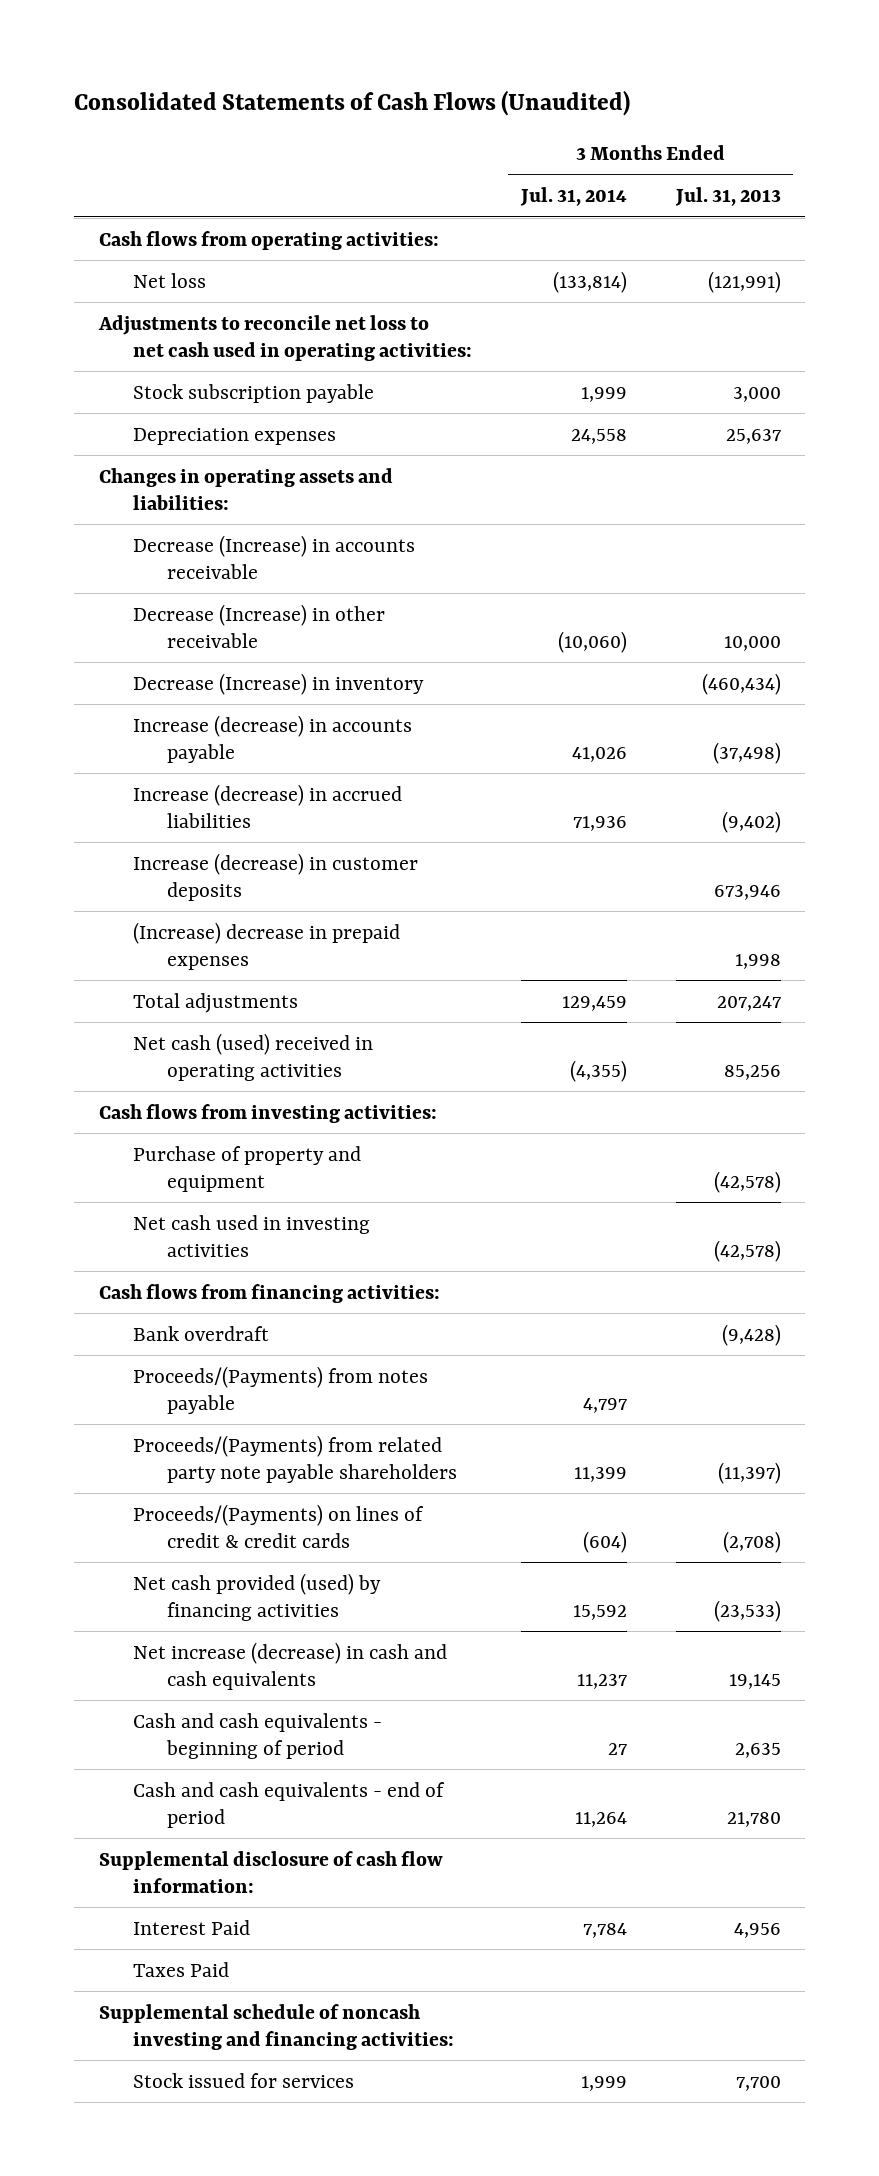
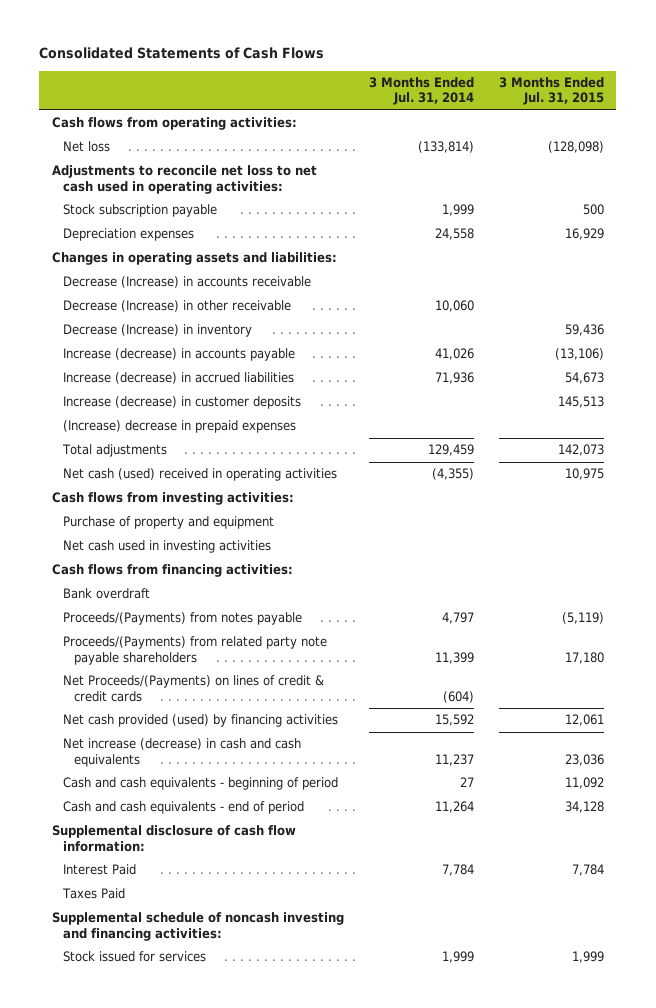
- Consolidated Statements of Cash Flows (Unaudited)
+ Consolidated Statements of Cash Flows
- | 3 Months Ended Jul. 31, 2014 | 3 Months Ended Jul. 31, 2013
+ | 3 Months Ended Jul. 31, 2014 | 3 Months Ended Jul. 31, 2015
- Decrease (Increase) in other receivable | (10,060) | 10,000
+ Decrease (Increase) in other receivable | 10,060 |
- Proceeds/(Payments) on lines of credit & credit cards | (604) | (2,708)
+ Net Proceeds/(Payments) on lines of credit & credit cards | (604) |

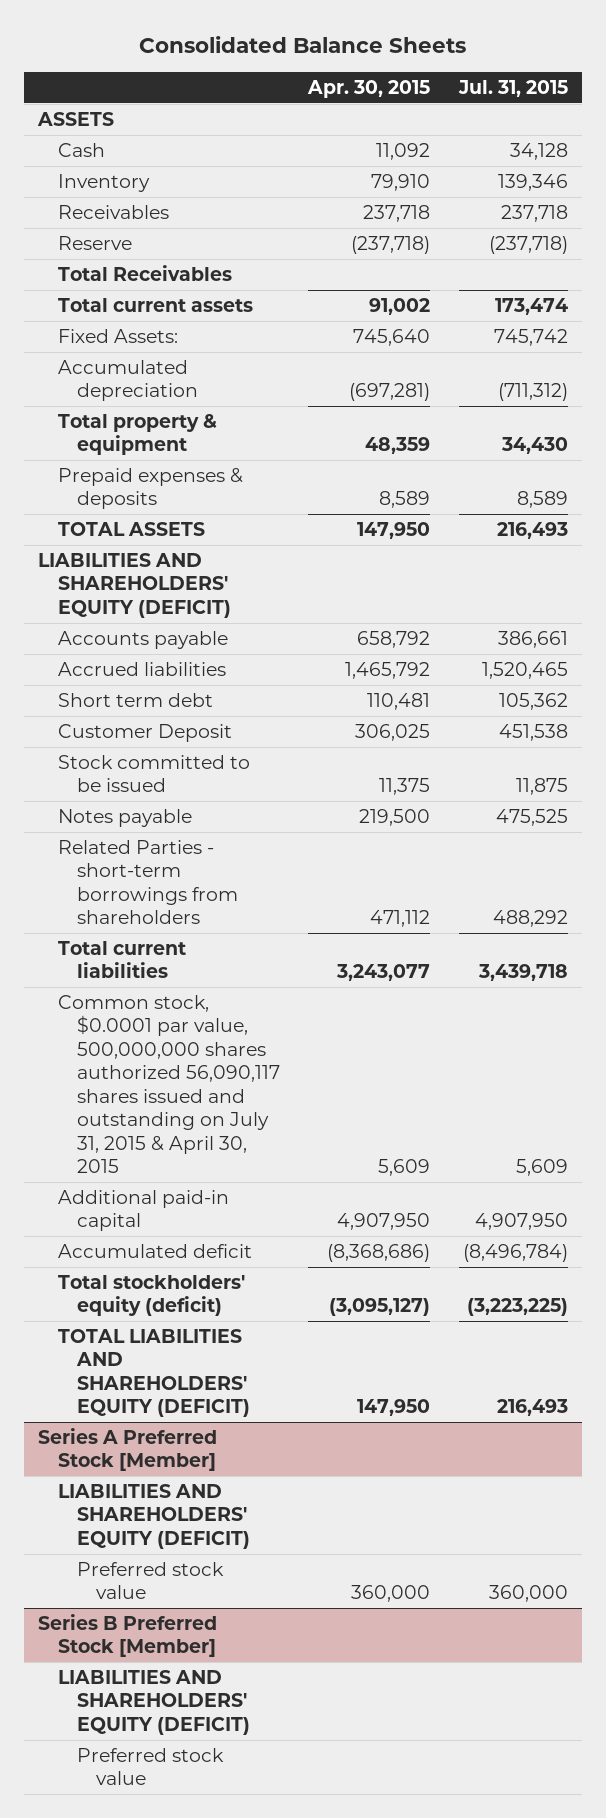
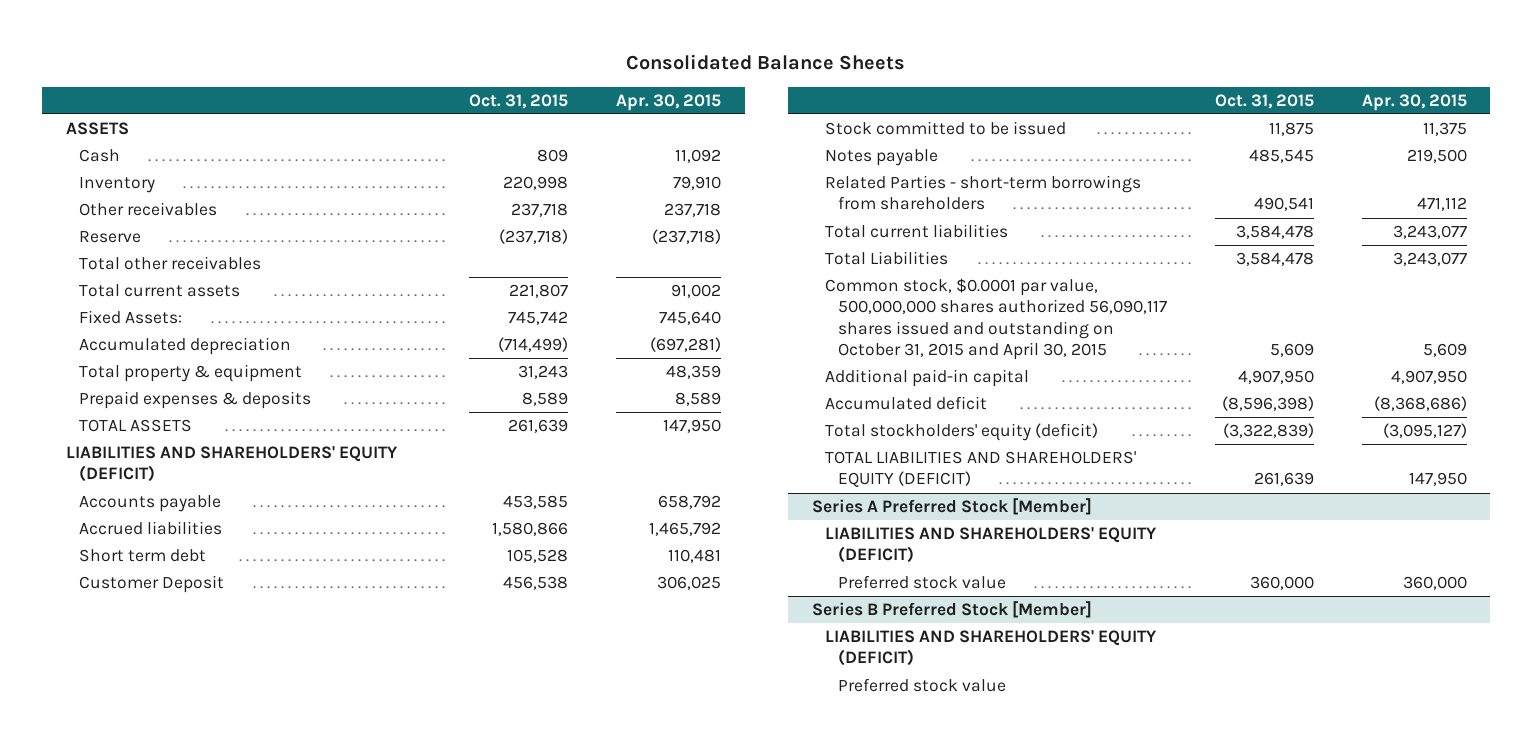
- | Apr. 30, 2015 | Jul. 31, 2015
+ | Oct. 31, 2015 | Apr. 30, 2015
- Receivables | 237,718 | 237,718
+ Other receivables | 237,718 | 237,718
- Total Receivables
+ Total other receivables
- Common stock, $0.0001 par value, 500,000,000 shares authorized 56,090,117 shares issued and outstanding on July 31, 2015 & April 30, 2015 | 5,609 | 5,609
+ Total Liabilities | 3,584,478 | 3,243,077
+ Common stock, $0.0001 par value, 500,000,000 shares authorized 56,090,117 shares issued and outstanding on October 31, 2015 and April 30, 2015 | 5,609 | 5,609

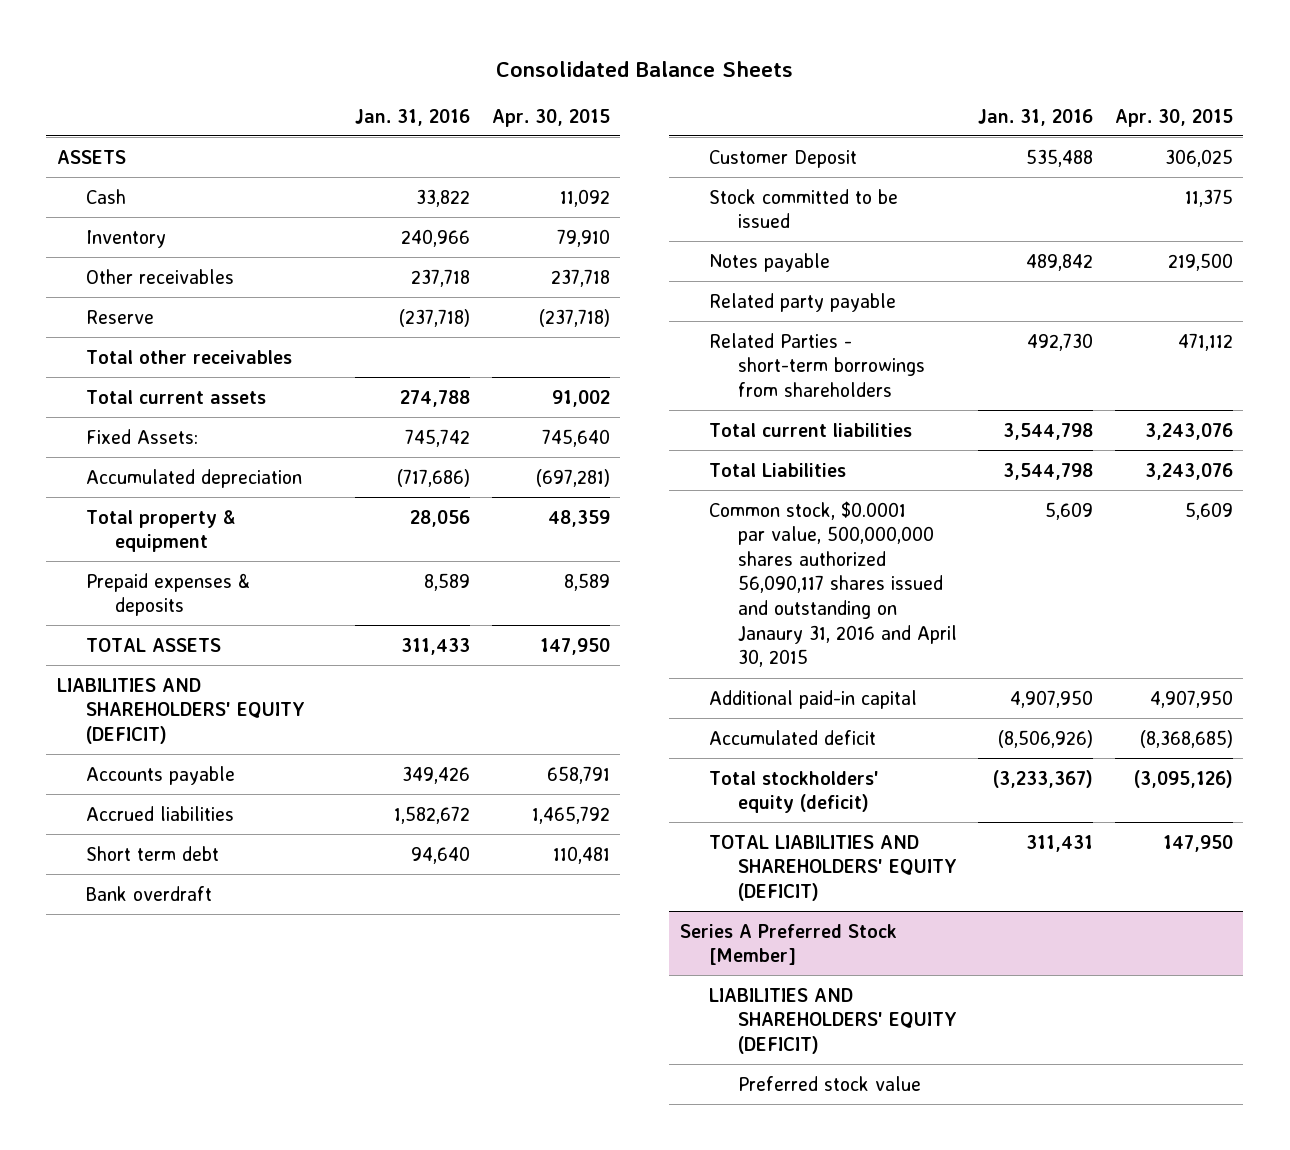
- | Oct. 31, 2015 | Apr. 30, 2015
+ | Jan. 31, 2016 | Apr. 30, 2015
- Accounts payable | 453,585 | 658,792
+ Accounts payable | 349,426 | 658,791
+ Bank overdraft
+ Related party payable
- Total current liabilities | 3,584,478 | 3,243,077
- Total Liabilities | 3,584,478 | 3,243,077
- Common stock, $0.0001 par value, 500,000,000 shares authorized 56,090,117 shares issued and outstanding on October 31, 2015 and April 30, 2015 | 5,609 | 5,609
+ Total current liabilities | 3,544,798 | 3,243,076
+ Total Liabilities | 3,544,798 | 3,243,076
+ Common stock, $0.0001 par value, 500,000,000 shares authorized 56,090,117 shares issued and outstanding on Janaury 31, 2016 and April 30, 2015 | 5,609 | 5,609
- Accumulated deficit | (8,596,398) | (8,368,686)
- Total stockholders' equity (deficit) | (3,322,839) | (3,095,127)
+ Accumulated deficit | (8,506,926) | (8,368,685)
+ Total stockholders' equity (deficit) | (3,233,367) | (3,095,126)
@ Series A Preferred Stock [Member]
- Preferred stock value | 360,000 | 360,000
- Series B Preferred Stock [Member]
- LIABILITIES AND SHAREHOLDERS' EQUITY (DEFICIT)

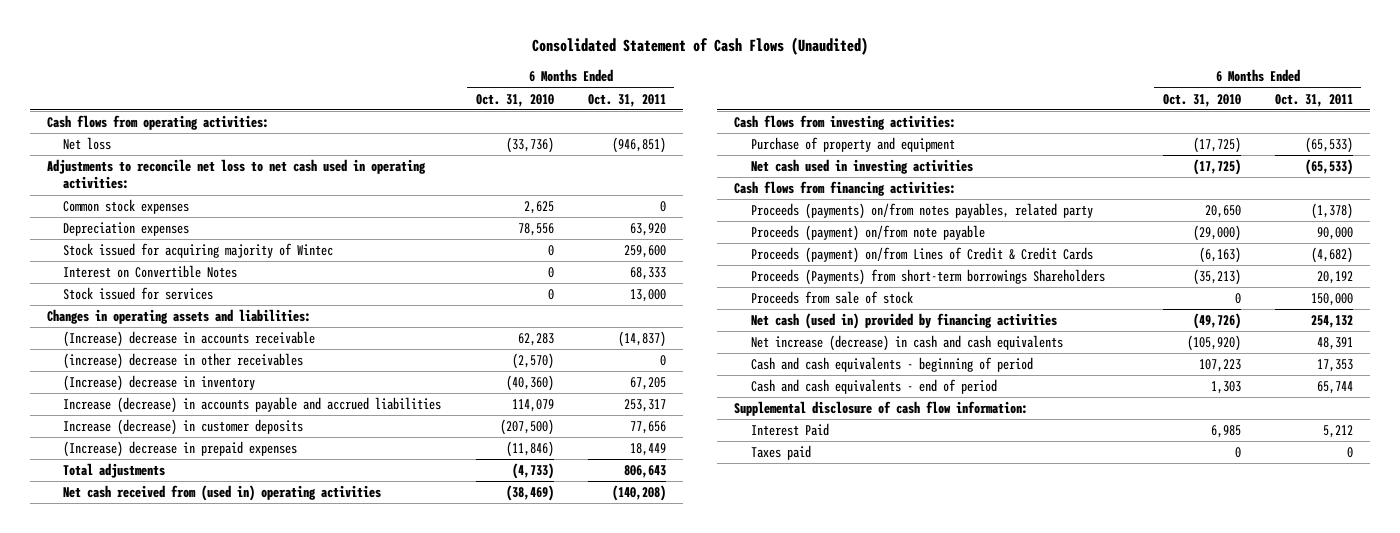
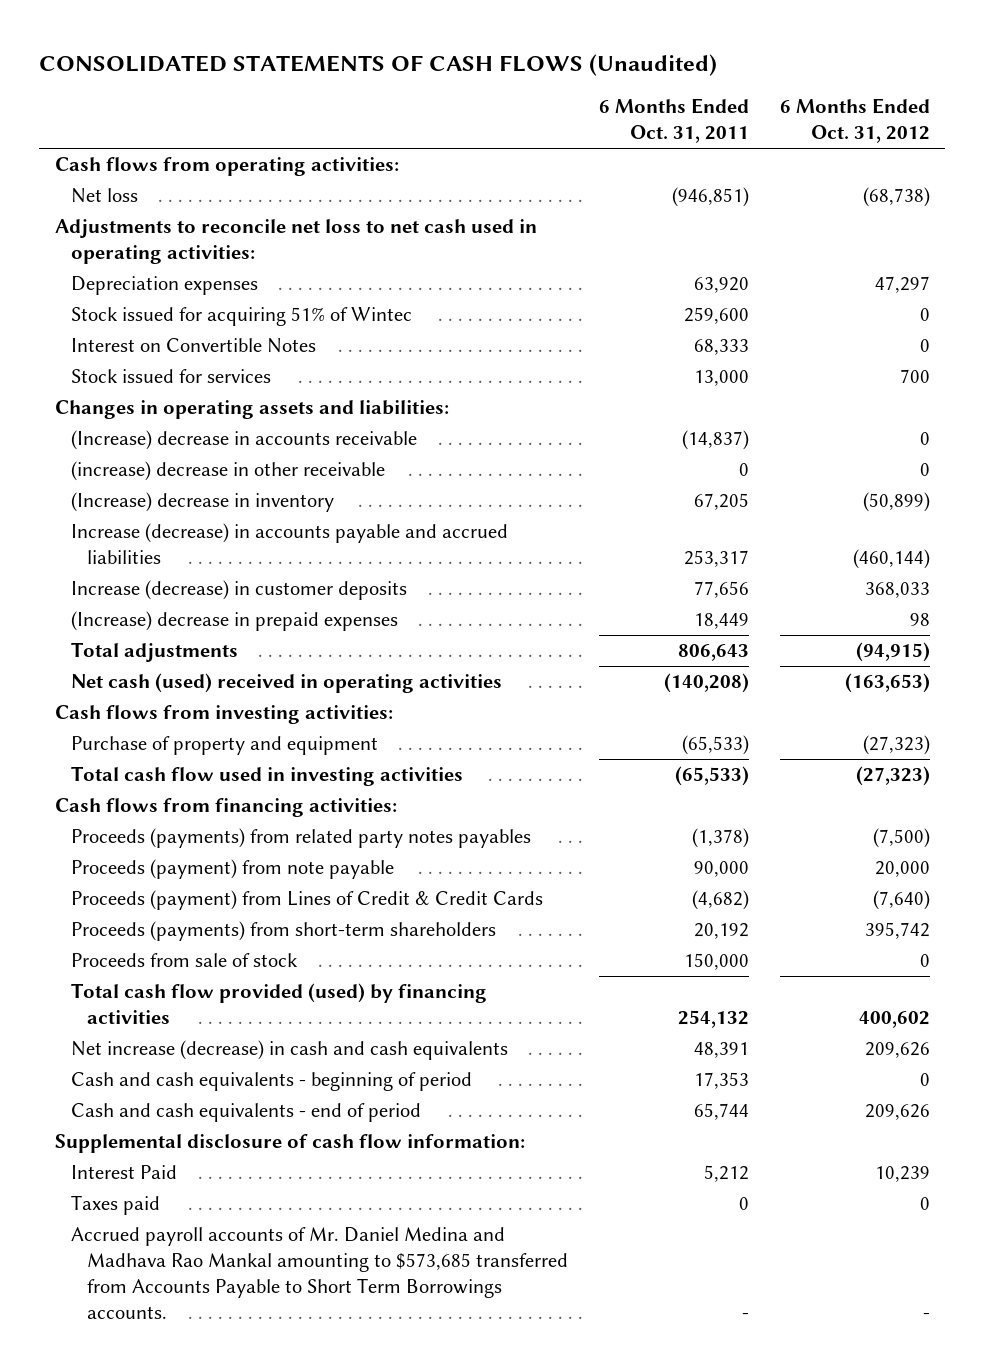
- Consolidated Statement of Cash Flows (Unaudited)
+ CONSOLIDATED STATEMENTS OF CASH FLOWS (Unaudited)
- | 6 Months Ended Oct. 31, 2010 | 6 Months Ended Oct. 31, 2011
+ | 6 Months Ended Oct. 31, 2011 | 6 Months Ended Oct. 31, 2012
- Common stock expenses | 2,625 | 0
- Stock issued for acquiring majority of Wintec | 0 | 259,600
+ Stock issued for acquiring 51% of Wintec | 259,600 | 0
- (increase) decrease in other receivables | (2,570) | 0
+ (increase) decrease in other receivable | 0 | 0
- Net cash received from (used in) operating activities | (38,469) | (140,208)
+ Net cash (used) received in operating activities | (140,208) | (163,653)
- Net cash used in investing activities | (17,725) | (65,533)
+ Total cash flow used in investing activities | (65,533) | (27,323)
- Proceeds (payments) on/from notes payables, related party | 20,650 | (1,378)
- Proceeds (payment) on/from note payable | (29,000) | 90,000
- Proceeds (payment) on/from Lines of Credit & Credit Cards | (6,163) | (4,682)
- Proceeds (Payments) from short-term borrowings Shareholders | (35,213) | 20,192
+ Proceeds (payments) from related party notes payables | (1,378) | (7,500)
+ Proceeds (payment) from note payable | 90,000 | 20,000
+ Proceeds (payment) from Lines of Credit & Credit Cards | (4,682) | (7,640)
+ Proceeds (payments) from short-term shareholders | 20,192 | 395,742
- Net cash (used in) provided by financing activities | (49,726) | 254,132
+ Total cash flow provided (used) by financing activities | 254,132 | 400,602
+ Accrued payroll accounts of Mr. Daniel Medina and Madhava Rao Mankal amounting to $573,685 transferred from Accounts Payable to Short Term Borrowings accounts. | - | -

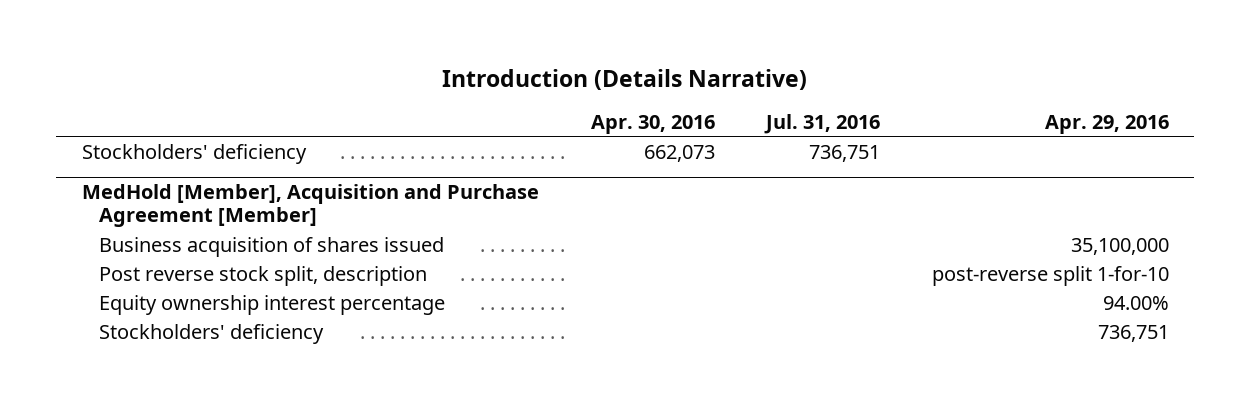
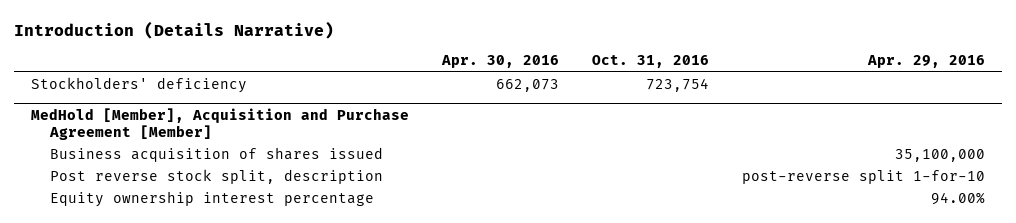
- | Apr. 30, 2016 | Jul. 31, 2016 | Apr. 29, 2016
+ | Apr. 30, 2016 | Oct. 31, 2016 | Apr. 29, 2016
@ MedHold [Member], Acquisition and Purchase Agreement [Member]
- Stockholders' deficiency | | | 736,751

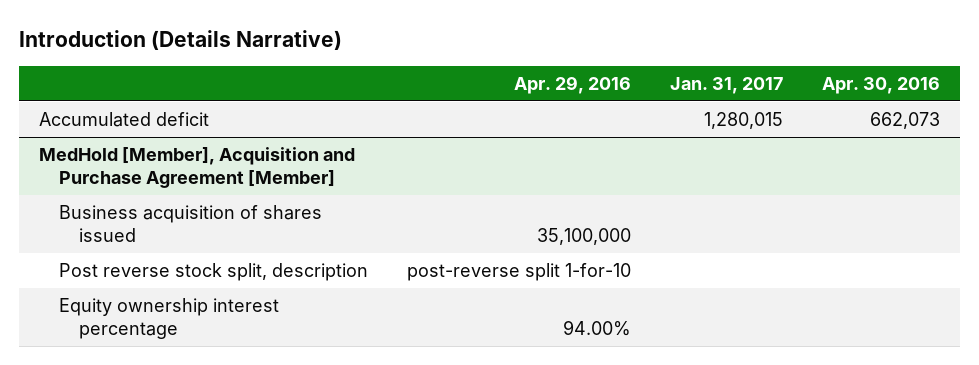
- | Apr. 30, 2016 | Oct. 31, 2016 | Apr. 29, 2016
+ | Apr. 29, 2016 | Jan. 31, 2017 | Apr. 30, 2016
- Stockholders' deficiency | 662,073 | 723,754 |
+ Accumulated deficit | | 1,280,015 | 662,073

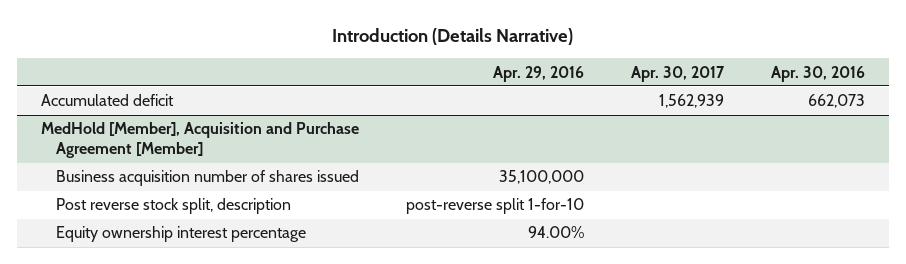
- | Apr. 29, 2016 | Jan. 31, 2017 | Apr. 30, 2016
+ | Apr. 29, 2016 | Apr. 30, 2017 | Apr. 30, 2016
@ MedHold [Member], Acquisition and Purchase Agreement [Member]
- Business acquisition of shares issued | 35,100,000 | |
+ Business acquisition number of shares issued | 35,100,000 | |

